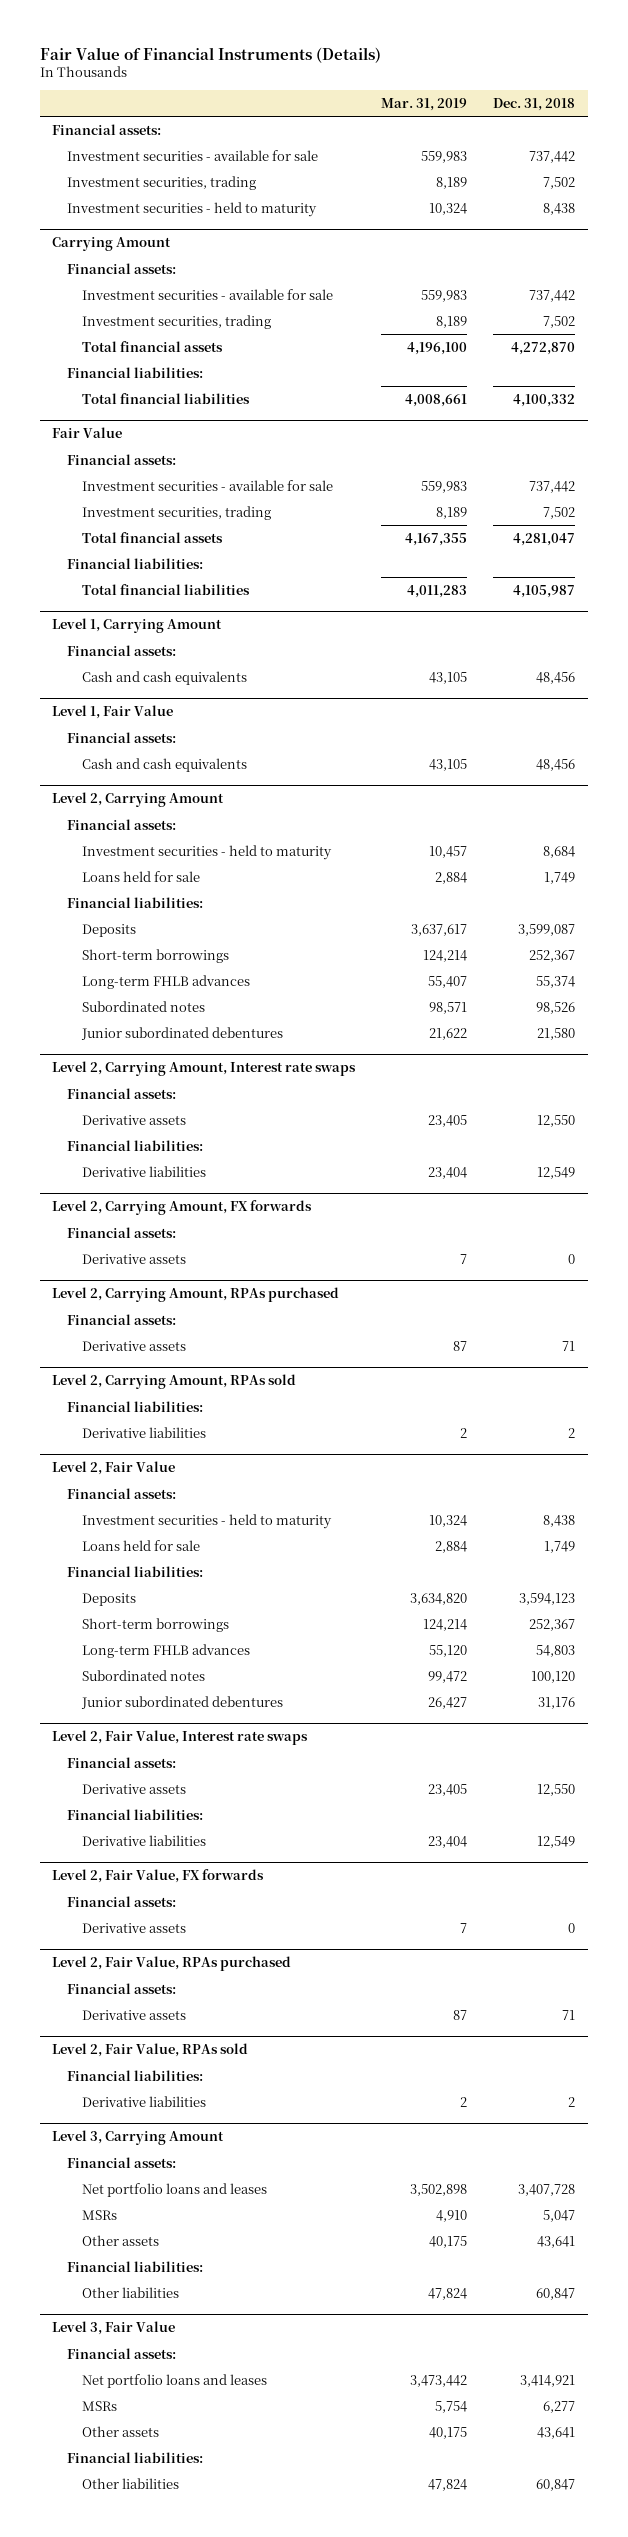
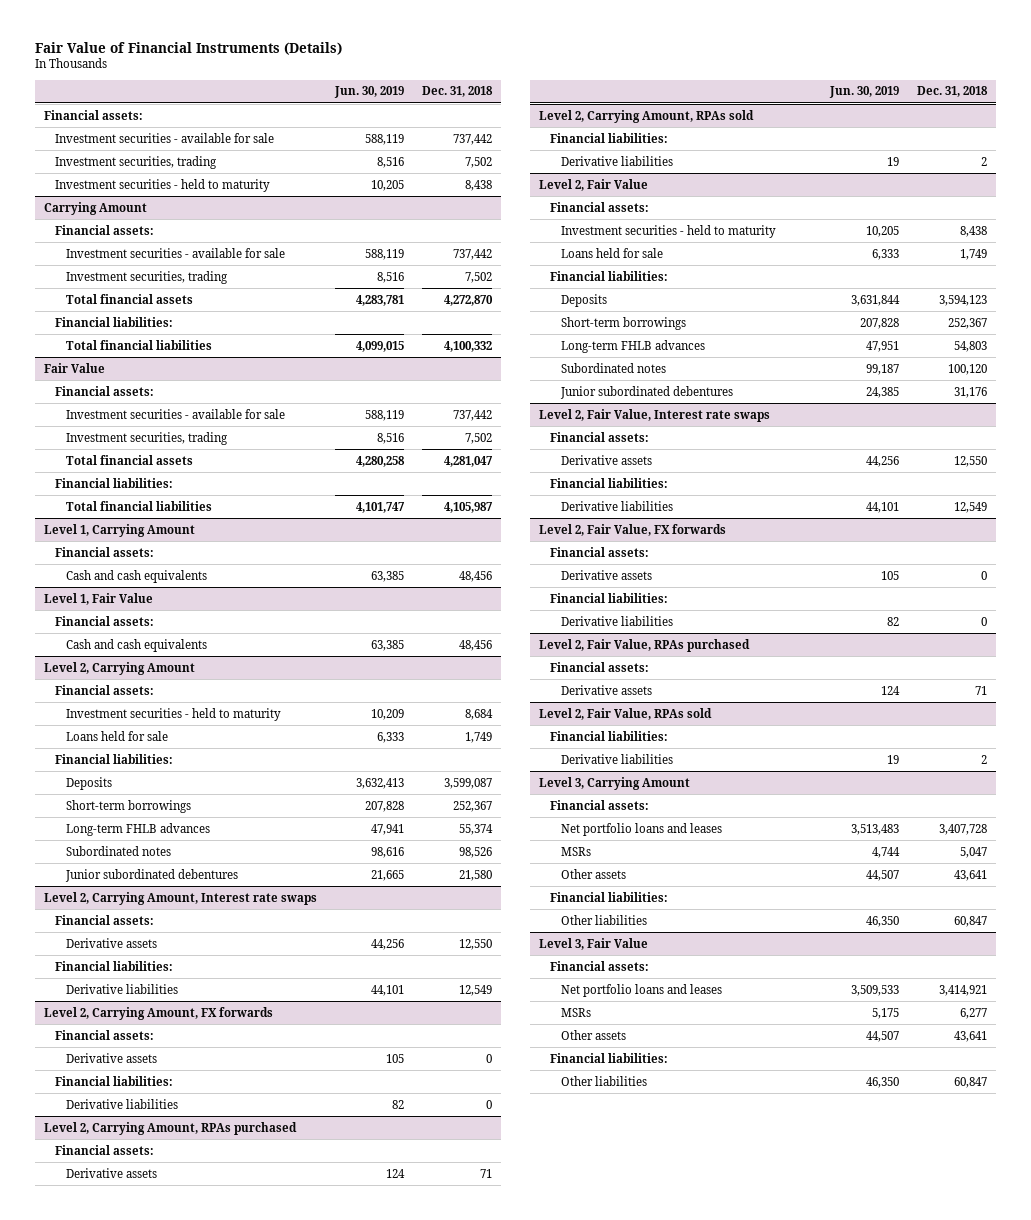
- | Mar. 31, 2019 | Dec. 31, 2018
+ | Jun. 30, 2019 | Dec. 31, 2018
@ Level 2, Carrying Amount, FX forwards
+ Financial liabilities:
+ Derivative liabilities | 82 | 0
@ Level 2, Fair Value, FX forwards
+ Financial liabilities:
+ Derivative liabilities | 82 | 0

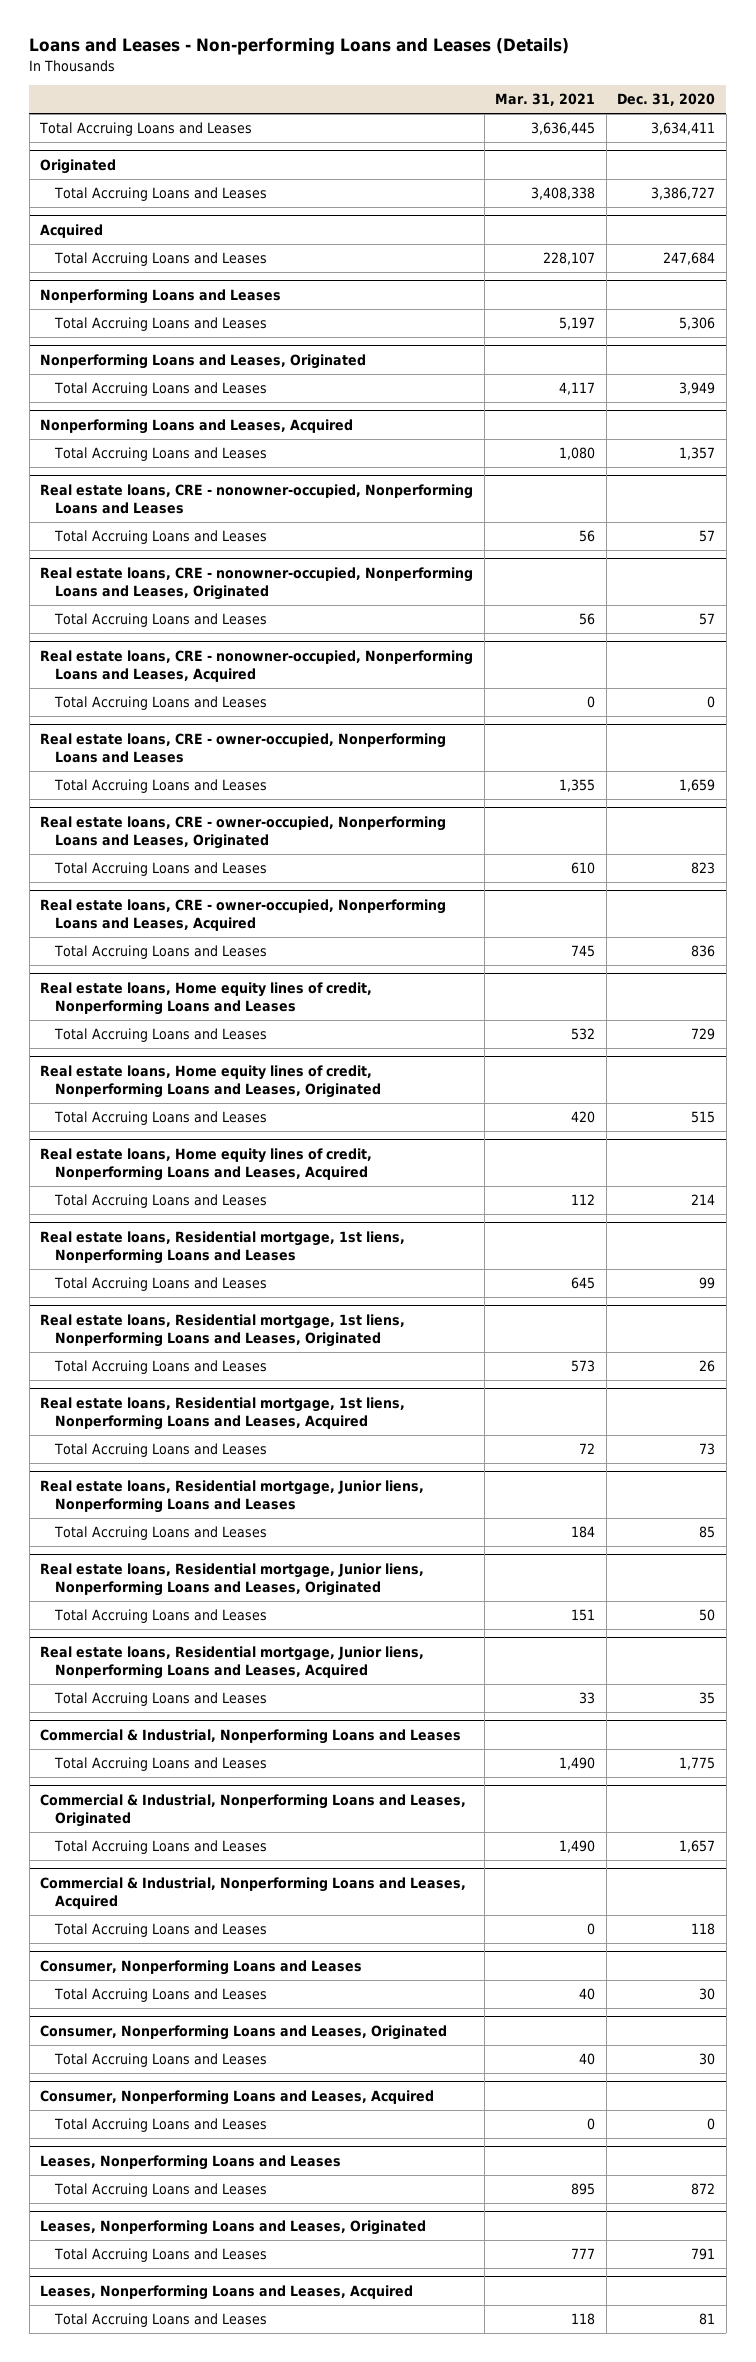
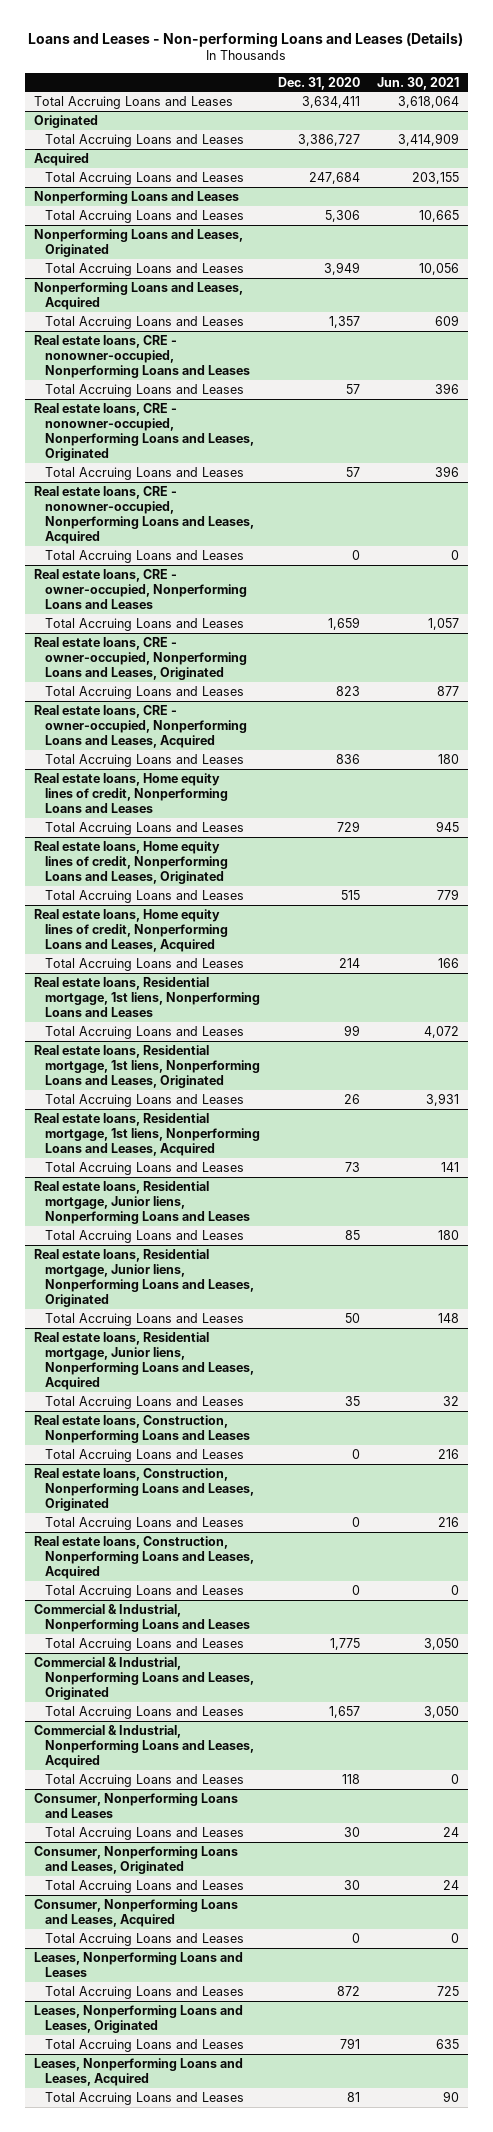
- | Mar. 31, 2021 | Dec. 31, 2020
+ | Dec. 31, 2020 | Jun. 30, 2021
+ Real estate loans, Construction, Nonperforming Loans and Leases
+ Total Accruing Loans and Leases | 0 | 216
+ Real estate loans, Construction, Nonperforming Loans and Leases, Originated
+ Total Accruing Loans and Leases | 0 | 216
+ Real estate loans, Construction, Nonperforming Loans and Leases, Acquired
+ Total Accruing Loans and Leases | 0 | 0

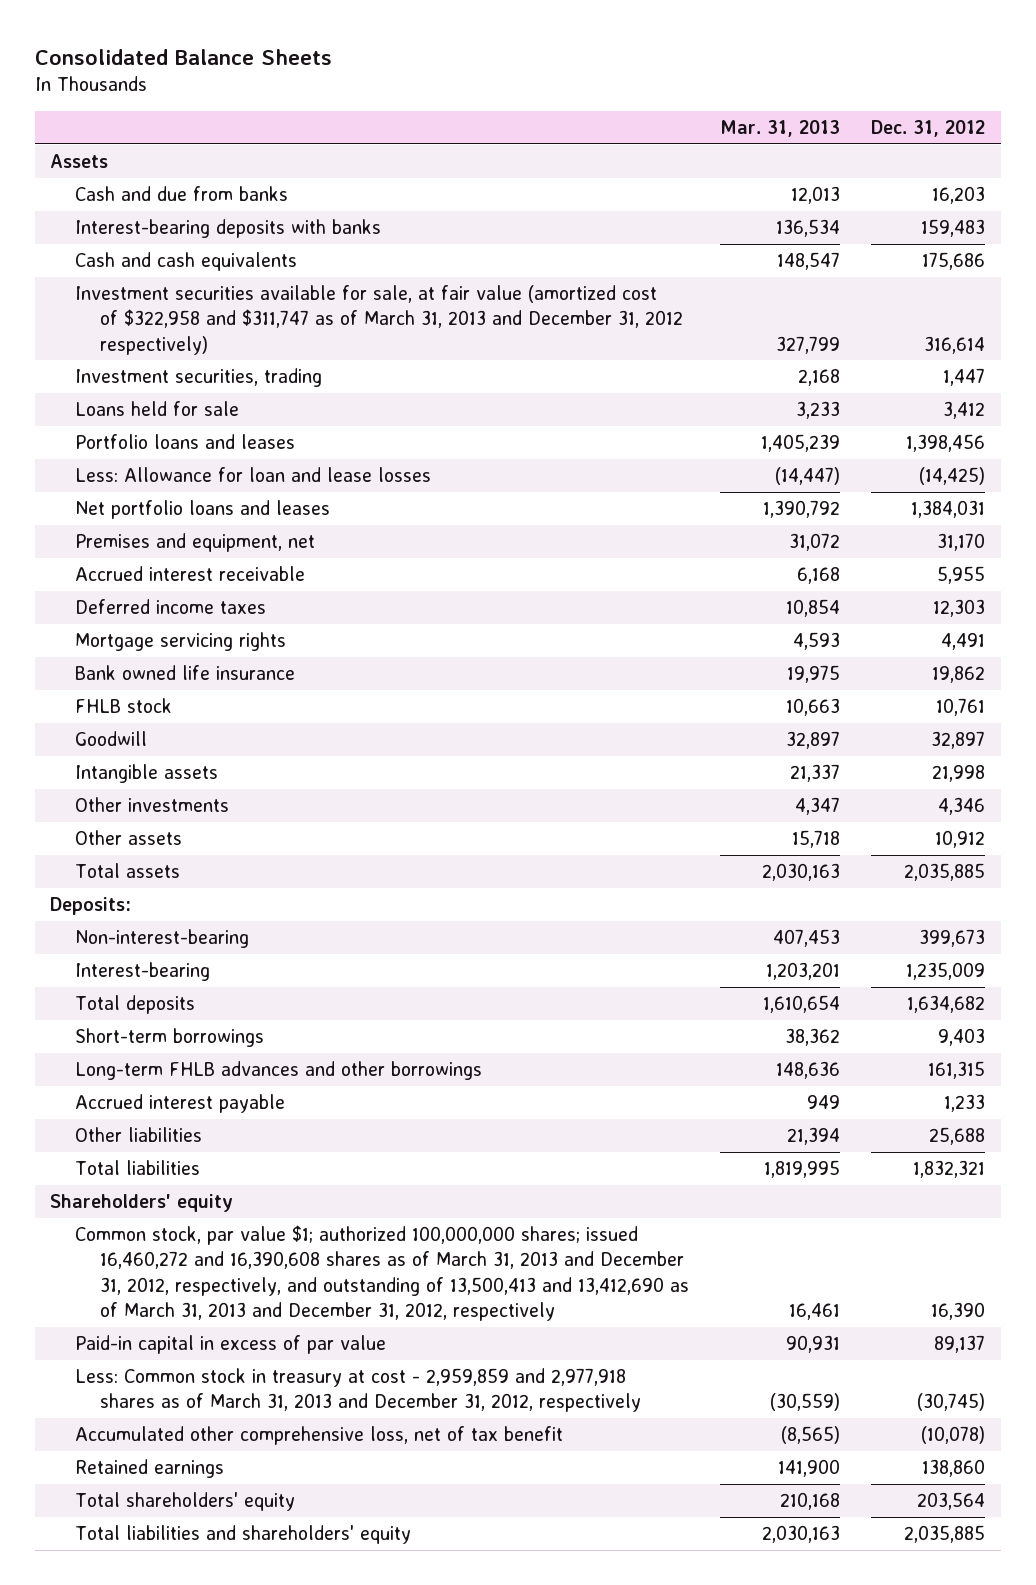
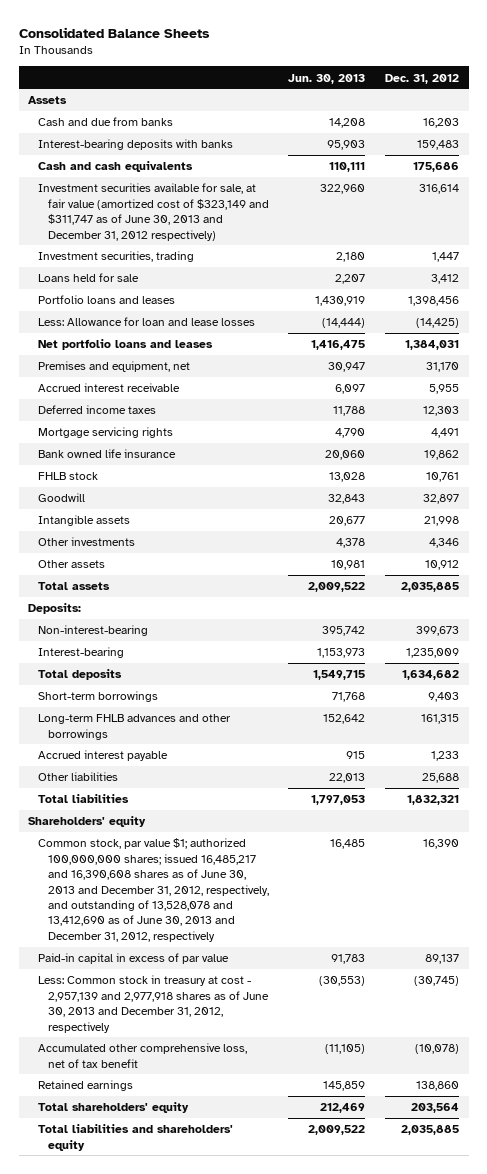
- | Mar. 31, 2013 | Dec. 31, 2012
+ | Jun. 30, 2013 | Dec. 31, 2012
- Investment securities available for sale, at fair value (amortized cost of $322,958 and $311,747 as of March 31, 2013 and December 31, 2012 respectively) | 327,799 | 316,614
+ Investment securities available for sale, at fair value (amortized cost of $323,149 and $311,747 as of June 30, 2013 and December 31, 2012 respectively) | 322,960 | 316,614
- Common stock, par value $1; authorized 100,000,000 shares; issued 16,460,272 and 16,390,608 shares as of March 31, 2013 and December 31, 2012, respectively, and outstanding of 13,500,413 and 13,412,690 as of March 31, 2013 and December 31, 2012, respectively | 16,461 | 16,390
+ Common stock, par value $1; authorized 100,000,000 shares; issued 16,485,217 and 16,390,608 shares as of June 30, 2013 and December 31, 2012, respectively, and outstanding of 13,528,078 and 13,412,690 as of June 30, 2013 and December 31, 2012, respectively | 16,485 | 16,390
- Less: Common stock in treasury at cost - 2,959,859 and 2,977,918 shares as of March 31, 2013 and December 31, 2012, respectively | (30,559) | (30,745)
+ Less: Common stock in treasury at cost - 2,957,139 and 2,977,918 shares as of June 30, 2013 and December 31, 2012, respectively | (30,553) | (30,745)

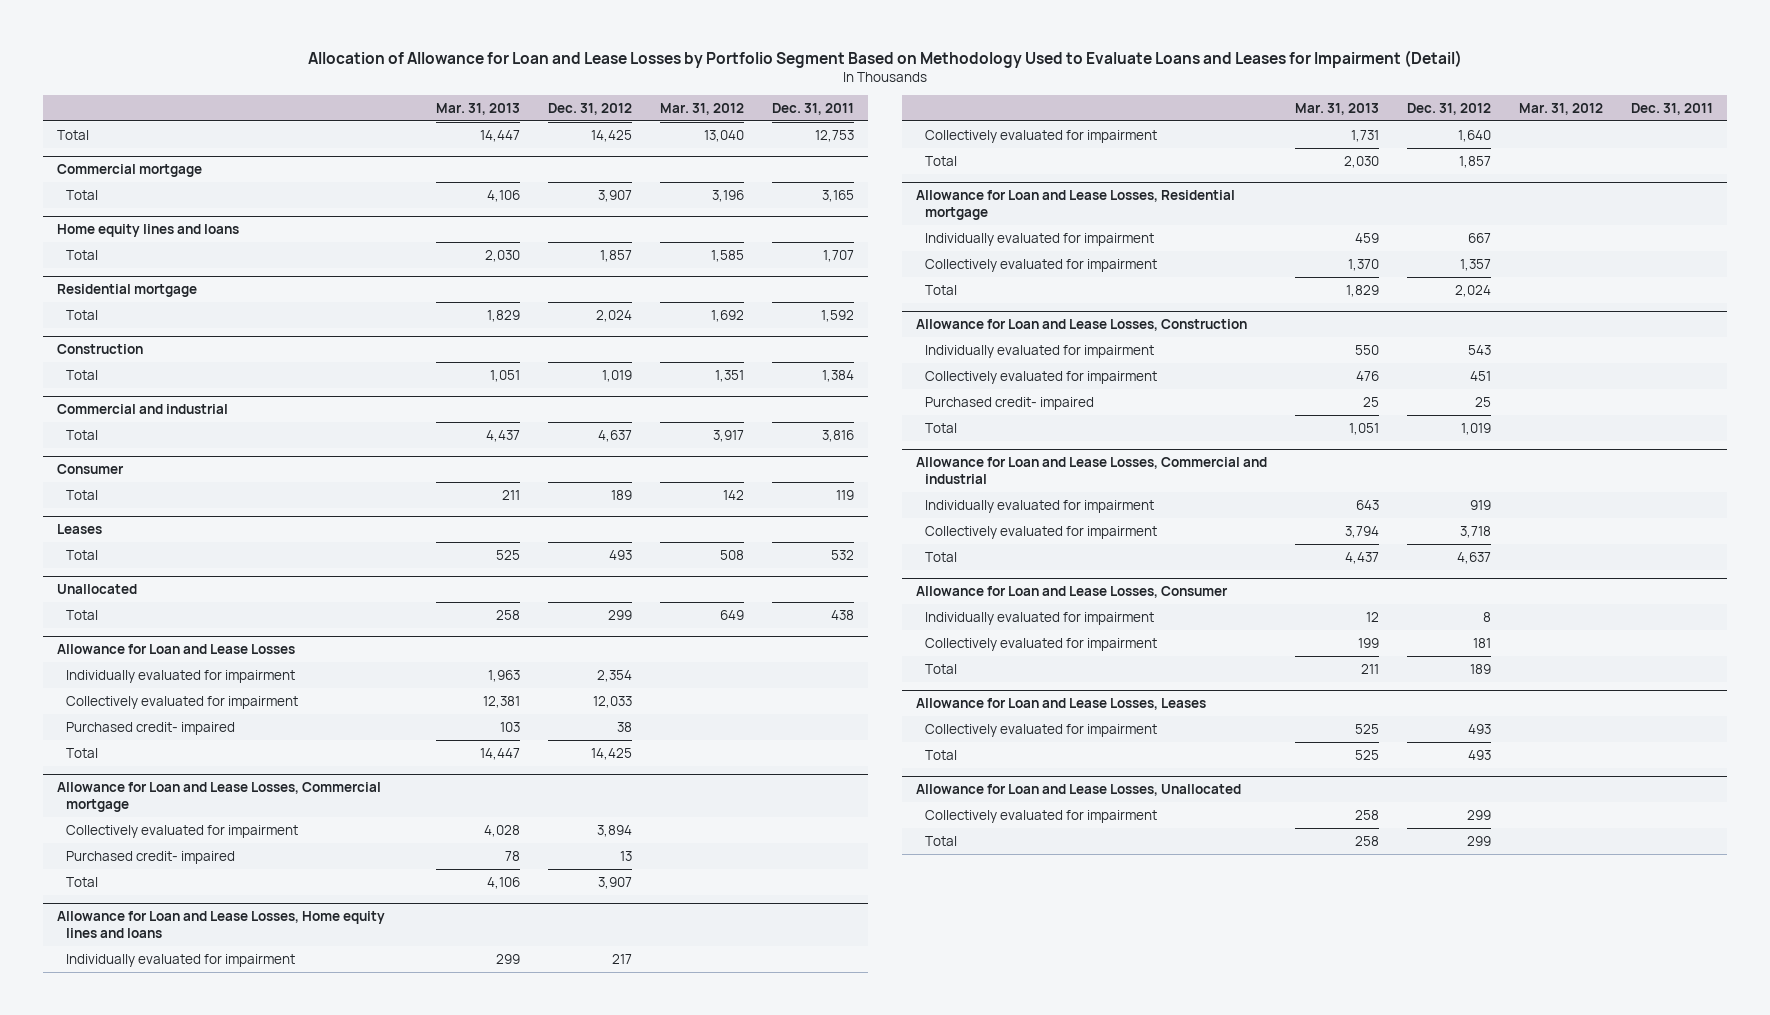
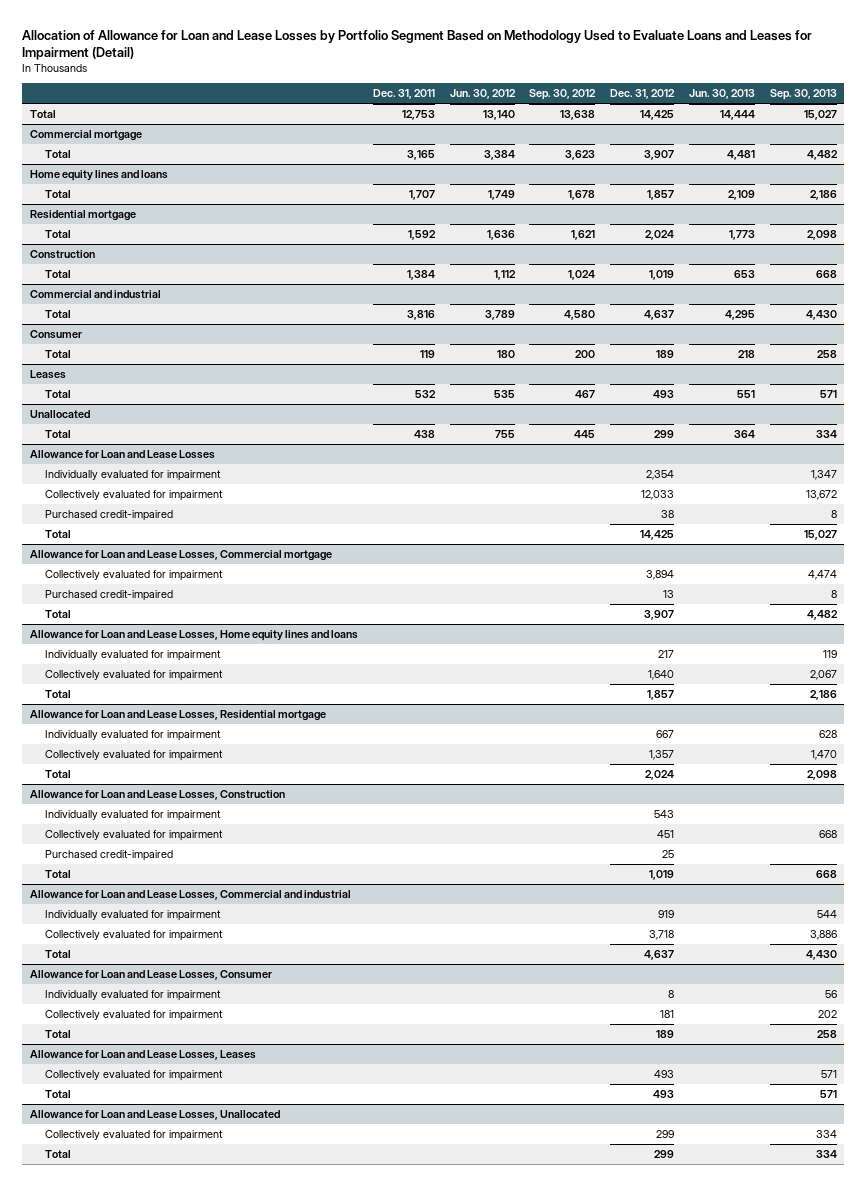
- | Mar. 31, 2013 | Dec. 31, 2012 | Mar. 31, 2012 | Dec. 31, 2011
+ | Dec. 31, 2011 | Jun. 30, 2012 | Sep. 30, 2012 | Dec. 31, 2012 | Jun. 30, 2013 | Sep. 30, 2013
@ Allowance for Loan and Lease Losses
- Purchased credit- impaired | 103 | 38 | |
+ Purchased credit-impaired | | | | 38 | | 8
@ Allowance for Loan and Lease Losses, Commercial mortgage
- Purchased credit- impaired | 78 | 13 | |
+ Purchased credit-impaired | | | | 13 | | 8
@ Allowance for Loan and Lease Losses, Construction
- Purchased credit- impaired | 25 | 25 | |
+ Purchased credit-impaired | | | | 25 | |

